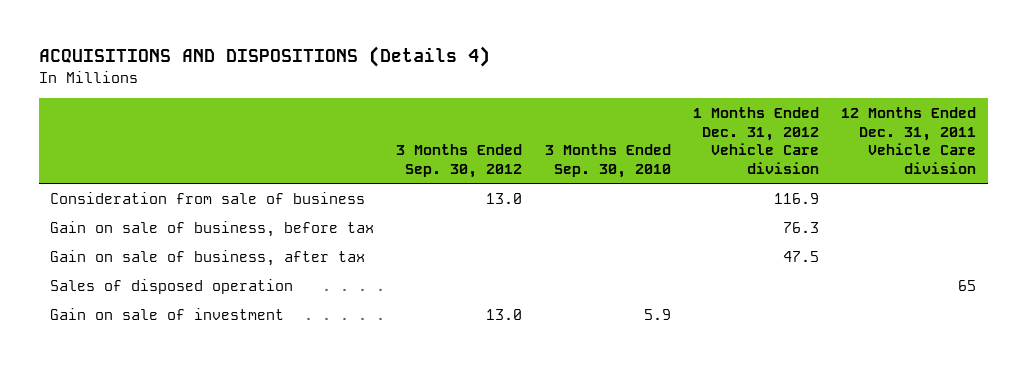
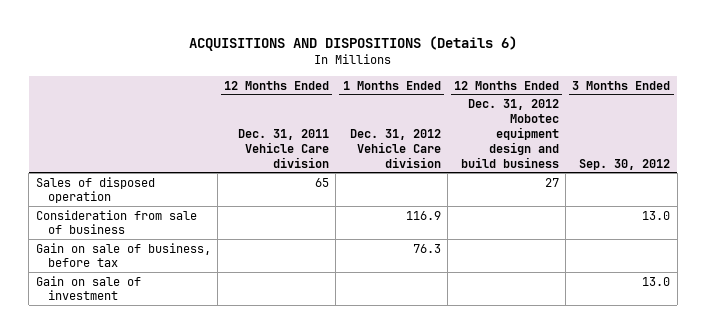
- ACQUISITIONS AND DISPOSITIONS (Details 4)
+ ACQUISITIONS AND DISPOSITIONS (Details 6)
- | 3 Months Ended Sep. 30, 2012 | 3 Months Ended Sep. 30, 2010 | 1 Months Ended Dec. 31, 2012 Vehicle Care division | 12 Months Ended Dec. 31, 2011 Vehicle Care division
+ | 12 Months Ended Dec. 31, 2011 Vehicle Care division | 1 Months Ended Dec. 31, 2012 Vehicle Care division | 12 Months Ended Dec. 31, 2012 Mobotec equipment design and build business | 3 Months Ended Sep. 30, 2012
moved up: Sales of disposed operation | 65 | | 27 |
- Gain on sale of business, after tax | | | 47.5 |

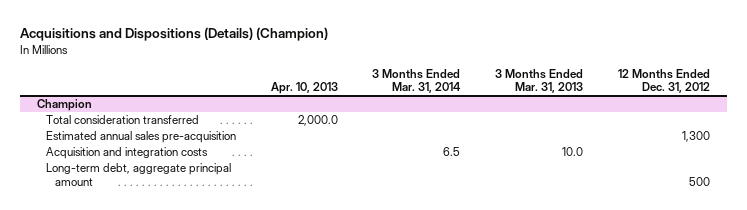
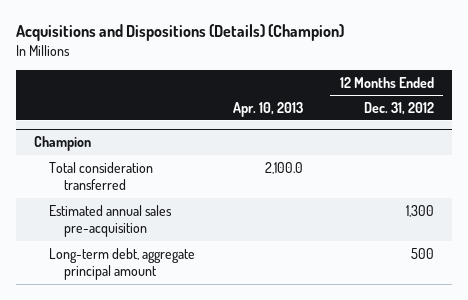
- | Apr. 10, 2013 | 3 Months Ended Mar. 31, 2014 | 3 Months Ended Mar. 31, 2013 | 12 Months Ended Dec. 31, 2012
+ | Apr. 10, 2013 | 12 Months Ended Dec. 31, 2012
@ Champion
- Total consideration transferred | 2,000.0 | | |
+ Total consideration transferred | 2,100.0 |
- Acquisition and integration costs | | 6.5 | 10.0 |

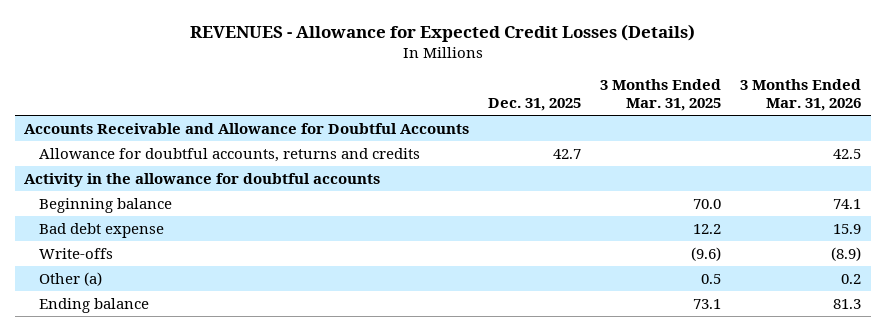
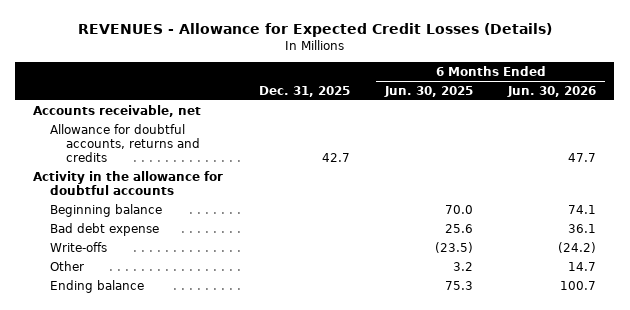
- | Dec. 31, 2025 | 3 Months Ended Mar. 31, 2025 | 3 Months Ended Mar. 31, 2026
+ | Dec. 31, 2025 | 6 Months Ended Jun. 30, 2025 | 6 Months Ended Jun. 30, 2026
- Accounts Receivable and Allowance for Doubtful Accounts
+ Accounts receivable, net
- Other (a) | | 0.5 | 0.2
+ Other | | 3.2 | 14.7

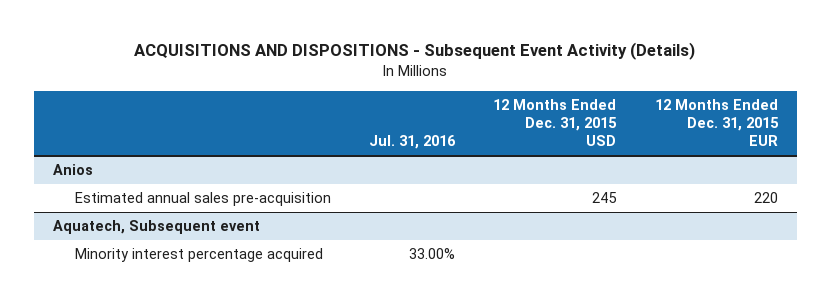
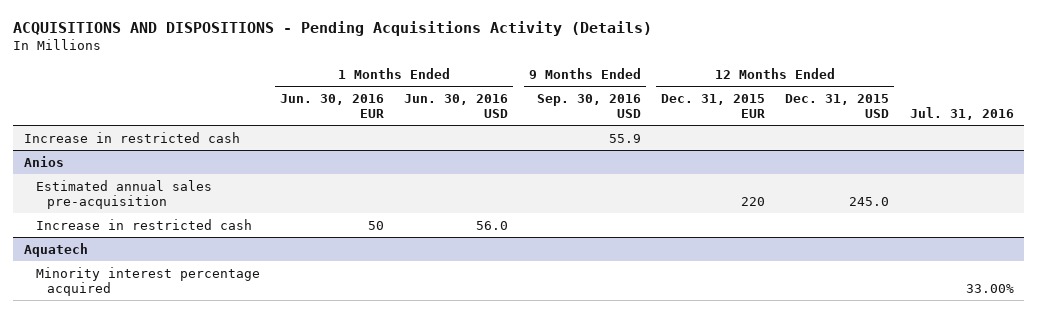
- ACQUISITIONS AND DISPOSITIONS - Subsequent Event Activity (Details)
+ ACQUISITIONS AND DISPOSITIONS - Pending Acquisitions Activity (Details)
- | Jul. 31, 2016 | 12 Months Ended Dec. 31, 2015 USD | 12 Months Ended Dec. 31, 2015 EUR
+ | 1 Months Ended Jun. 30, 2016 EUR | 1 Months Ended Jun. 30, 2016 USD | 9 Months Ended Sep. 30, 2016 USD | 12 Months Ended Dec. 31, 2015 EUR | 12 Months Ended Dec. 31, 2015 USD | Jul. 31, 2016
+ Increase in restricted cash | | | 55.9 | | |
@ Anios
- Estimated annual sales pre-acquisition | | 245 | 220
- Aquatech, Subsequent event
@ Anios
+ Estimated annual sales pre-acquisition | | | | 220 | 245.0 |
+ Increase in restricted cash | 50 | 56.0 | | | |
+ Aquatech

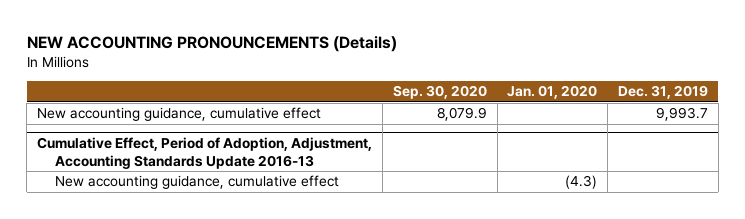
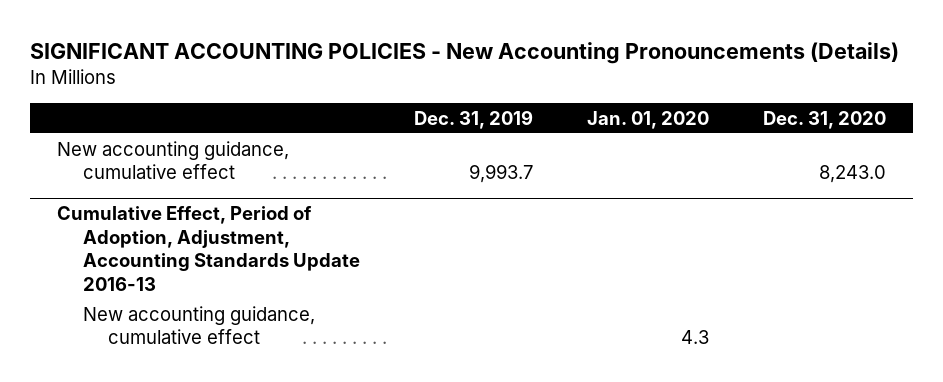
- NEW ACCOUNTING PRONOUNCEMENTS (Details)
+ SIGNIFICANT ACCOUNTING POLICIES - New Accounting Pronouncements (Details)
- | Sep. 30, 2020 | Jan. 01, 2020 | Dec. 31, 2019
+ | Dec. 31, 2019 | Jan. 01, 2020 | Dec. 31, 2020
@ Cumulative Effect, Period of Adoption, Adjustment, Accounting Standards Update 2016-13
- New accounting guidance, cumulative effect | | (4.3) |
+ New accounting guidance, cumulative effect | | 4.3 |

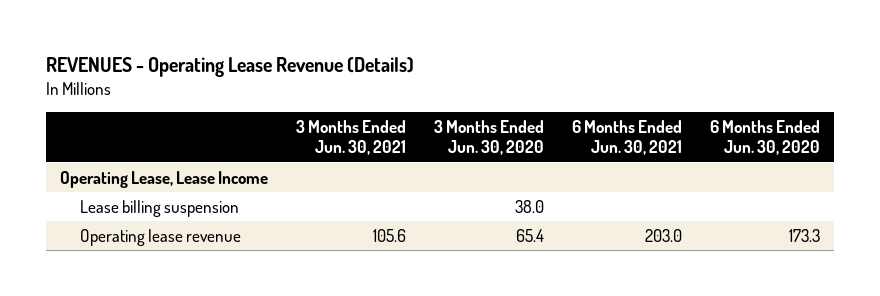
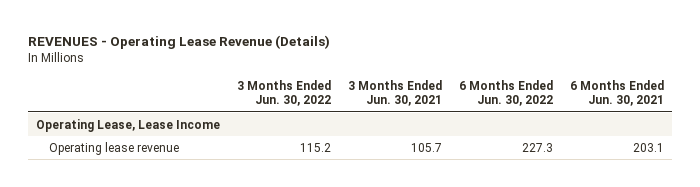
- | 3 Months Ended Jun. 30, 2021 | 3 Months Ended Jun. 30, 2020 | 6 Months Ended Jun. 30, 2021 | 6 Months Ended Jun. 30, 2020
+ | 3 Months Ended Jun. 30, 2022 | 3 Months Ended Jun. 30, 2021 | 6 Months Ended Jun. 30, 2022 | 6 Months Ended Jun. 30, 2021
- Lease billing suspension | | 38.0 | |
- Operating lease revenue | 105.6 | 65.4 | 203.0 | 173.3
+ Operating lease revenue | 115.2 | 105.7 | 227.3 | 203.1

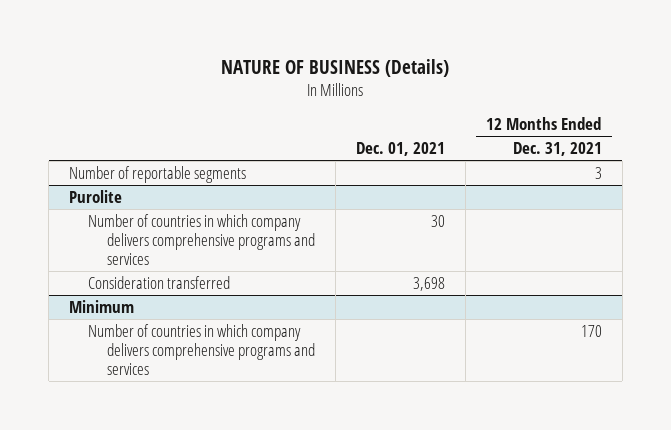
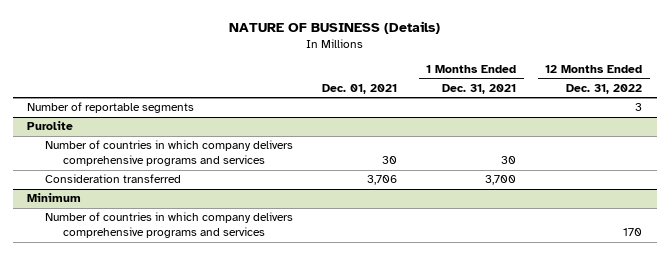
- | Dec. 01, 2021 | 12 Months Ended Dec. 31, 2021
+ | Dec. 01, 2021 | 1 Months Ended Dec. 31, 2021 | 12 Months Ended Dec. 31, 2022
@ Purolite
- Consideration transferred | 3,698 |
+ Consideration transferred | 3,706 | 3,700 |

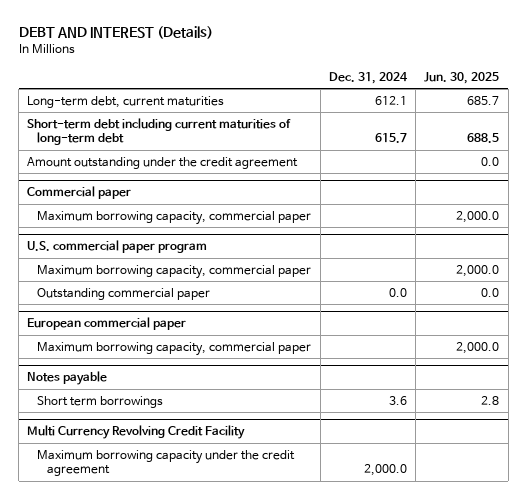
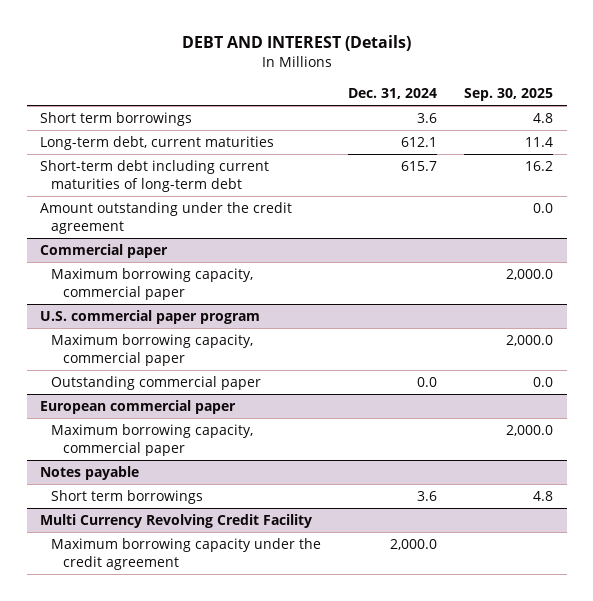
- | Dec. 31, 2024 | Jun. 30, 2025
+ | Dec. 31, 2024 | Sep. 30, 2025
+ Short term borrowings | 3.6 | 4.8

